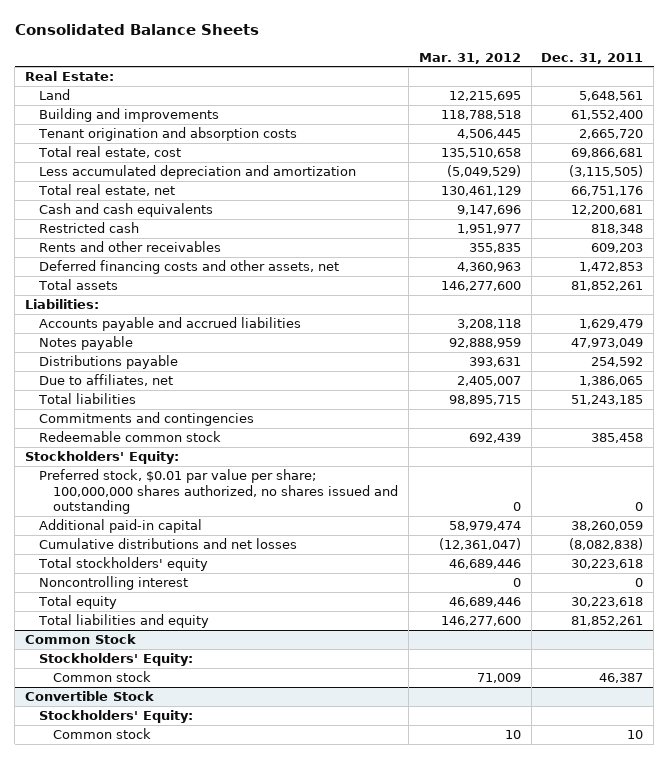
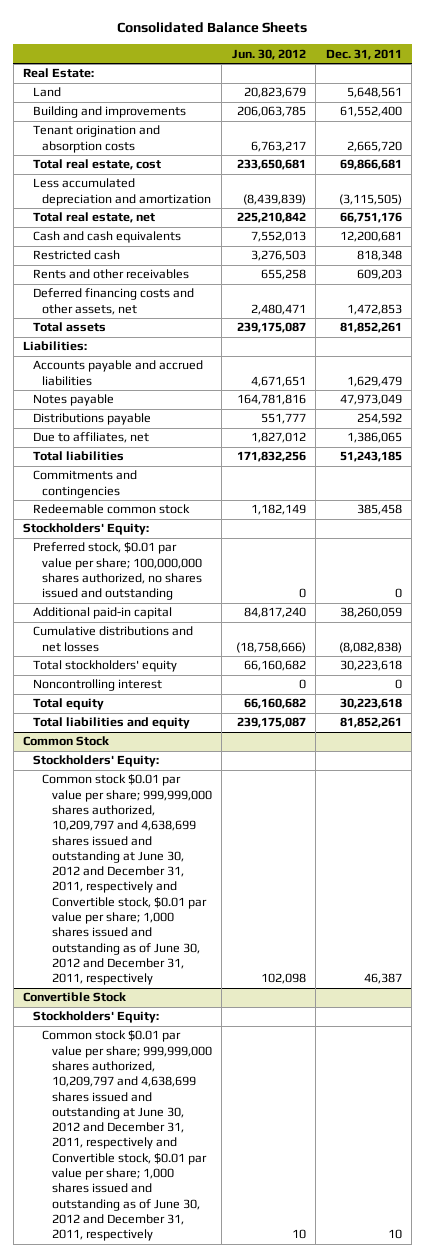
- | Mar. 31, 2012 | Dec. 31, 2011
+ | Jun. 30, 2012 | Dec. 31, 2011
@ Common Stock
- Common stock | 71,009 | 46,387
+ Common stock $0.01 par value per share; 999,999,000 shares authorized, 10,209,797 and 4,638,699 shares issued and outstanding at June 30, 2012 and December 31, 2011, respectively and Convertible stock, $0.01 par value per share; 1,000 shares issued and outstanding as of June 30, 2012 and December 31, 2011, respectively | 102,098 | 46,387
@ Convertible Stock
- Common stock | 10 | 10
+ Common stock $0.01 par value per share; 999,999,000 shares authorized, 10,209,797 and 4,638,699 shares issued and outstanding at June 30, 2012 and December 31, 2011, respectively and Convertible stock, $0.01 par value per share; 1,000 shares issued and outstanding as of June 30, 2012 and December 31, 2011, respectively | 10 | 10

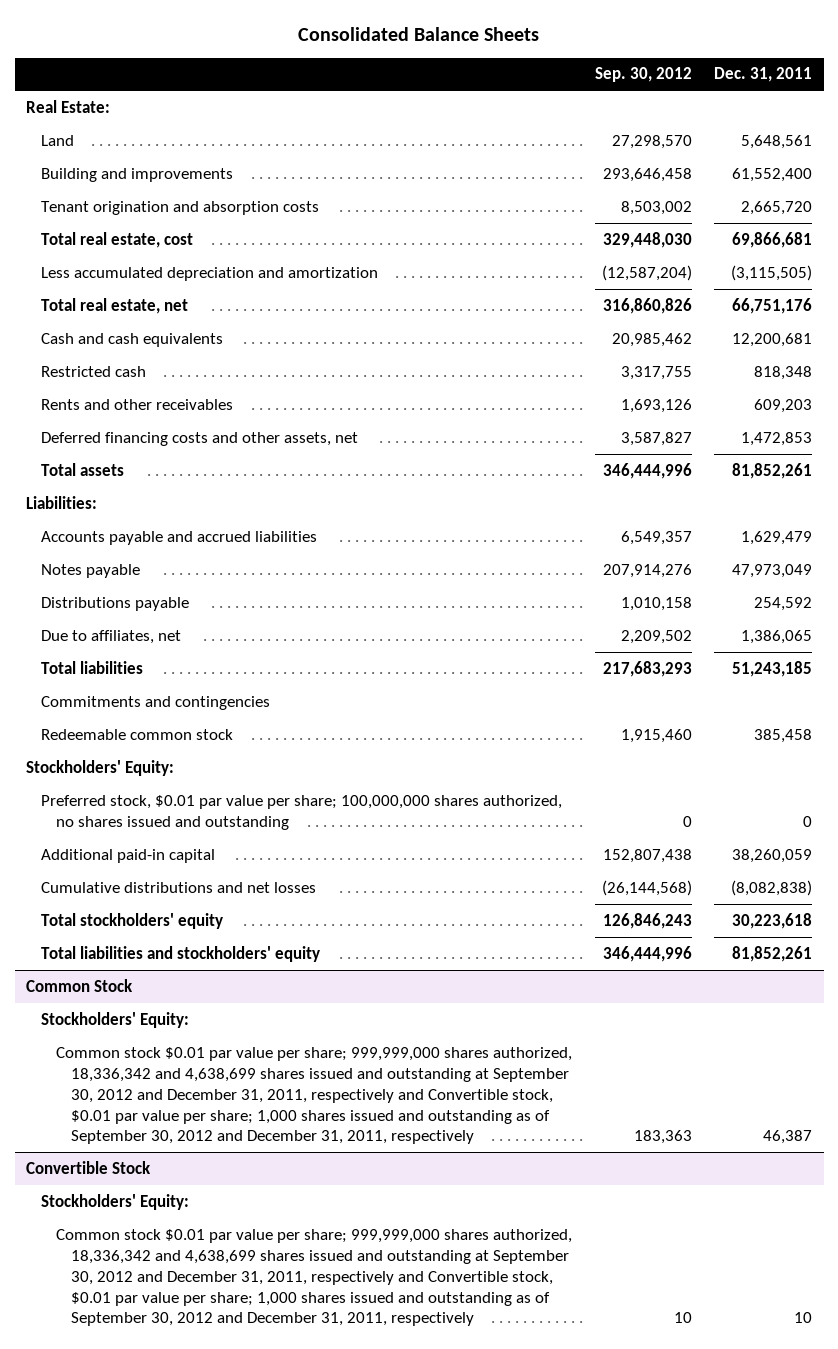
- | Jun. 30, 2012 | Dec. 31, 2011
+ | Sep. 30, 2012 | Dec. 31, 2011
- Noncontrolling interest | 0 | 0
- Total equity | 66,160,682 | 30,223,618
- Total liabilities and equity | 239,175,087 | 81,852,261
+ Total liabilities and stockholders' equity | 346,444,996 | 81,852,261
@ Common Stock
- Common stock $0.01 par value per share; 999,999,000 shares authorized, 10,209,797 and 4,638,699 shares issued and outstanding at June 30, 2012 and December 31, 2011, respectively and Convertible stock, $0.01 par value per share; 1,000 shares issued and outstanding as of June 30, 2012 and December 31, 2011, respectively | 102,098 | 46,387
+ Common stock $0.01 par value per share; 999,999,000 shares authorized, 18,336,342 and 4,638,699 shares issued and outstanding at September 30, 2012 and December 31, 2011, respectively and Convertible stock, $0.01 par value per share; 1,000 shares issued and outstanding as of September 30, 2012 and December 31, 2011, respectively | 183,363 | 46,387
@ Convertible Stock
- Common stock $0.01 par value per share; 999,999,000 shares authorized, 10,209,797 and 4,638,699 shares issued and outstanding at June 30, 2012 and December 31, 2011, respectively and Convertible stock, $0.01 par value per share; 1,000 shares issued and outstanding as of June 30, 2012 and December 31, 2011, respectively | 10 | 10
+ Common stock $0.01 par value per share; 999,999,000 shares authorized, 18,336,342 and 4,638,699 shares issued and outstanding at September 30, 2012 and December 31, 2011, respectively and Convertible stock, $0.01 par value per share; 1,000 shares issued and outstanding as of September 30, 2012 and December 31, 2011, respectively | 10 | 10

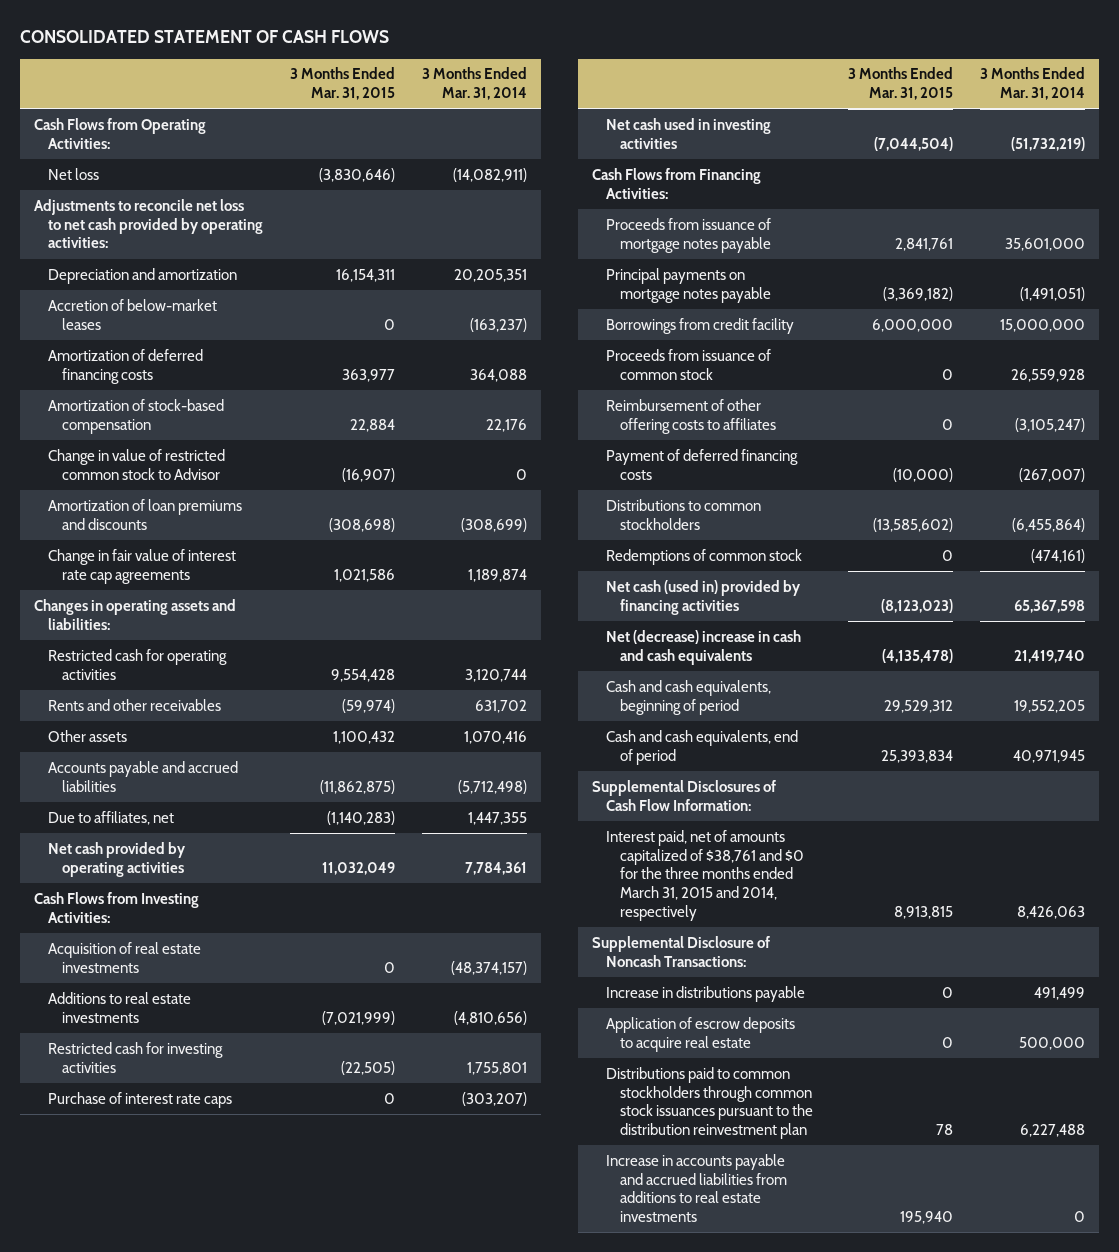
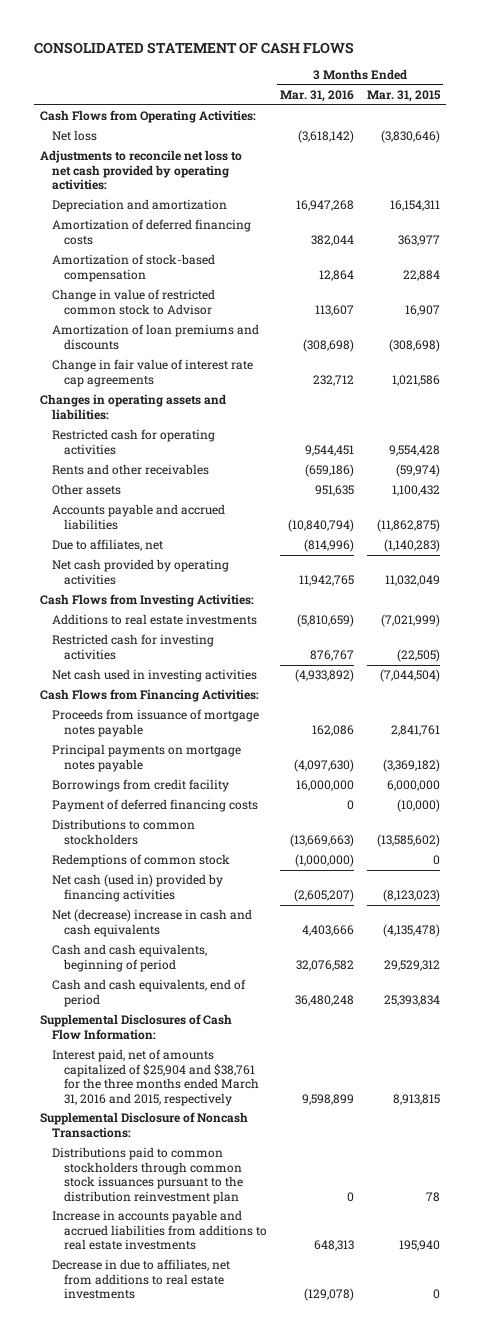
- | 3 Months Ended Mar. 31, 2015 | 3 Months Ended Mar. 31, 2014
+ | 3 Months Ended Mar. 31, 2016 | 3 Months Ended Mar. 31, 2015
- Accretion of below-market leases | 0 | (163,237)
- Change in value of restricted common stock to Advisor | (16,907) | 0
+ Change in value of restricted common stock to Advisor | 113,607 | 16,907
- Acquisition of real estate investments | 0 | (48,374,157)
- Purchase of interest rate caps | 0 | (303,207)
- Proceeds from issuance of common stock | 0 | 26,559,928
- Reimbursement of other offering costs to affiliates | 0 | (3,105,247)
- Interest paid, net of amounts capitalized of $38,761 and $0 for the three months ended March 31, 2015 and 2014, respectively | 8,913,815 | 8,426,063
+ Interest paid, net of amounts capitalized of $25,904 and $38,761 for the three months ended March 31, 2016 and 2015, respectively | 9,598,899 | 8,913,815
- Increase in distributions payable | 0 | 491,499
- Application of escrow deposits to acquire real estate | 0 | 500,000
+ Decrease in due to affiliates, net from additions to real estate investments | (129,078) | 0

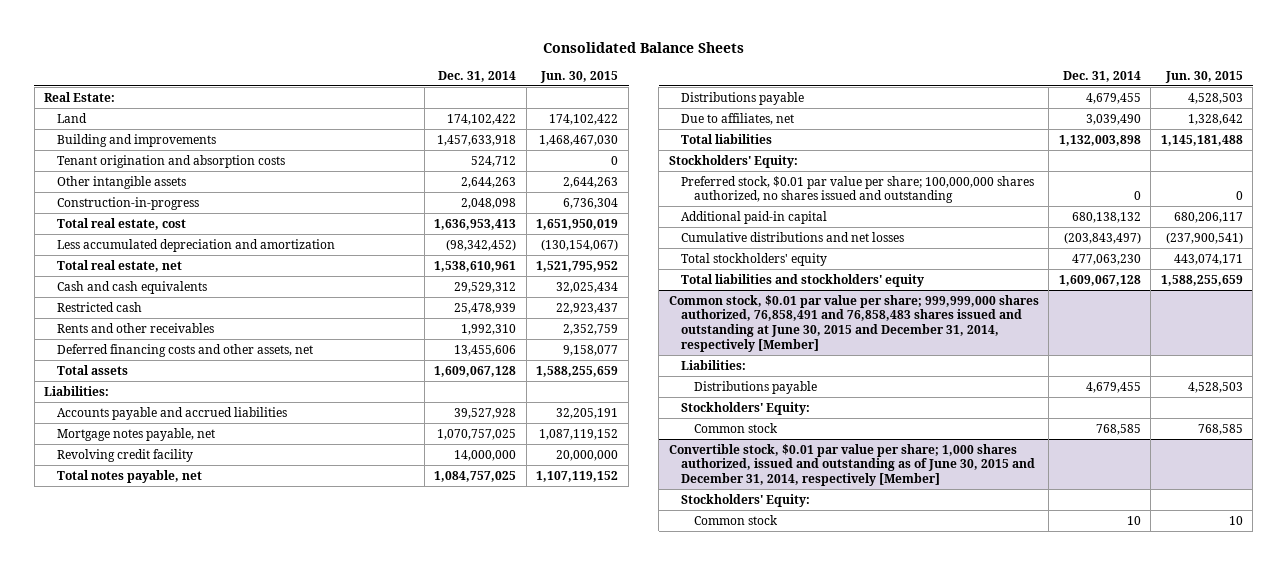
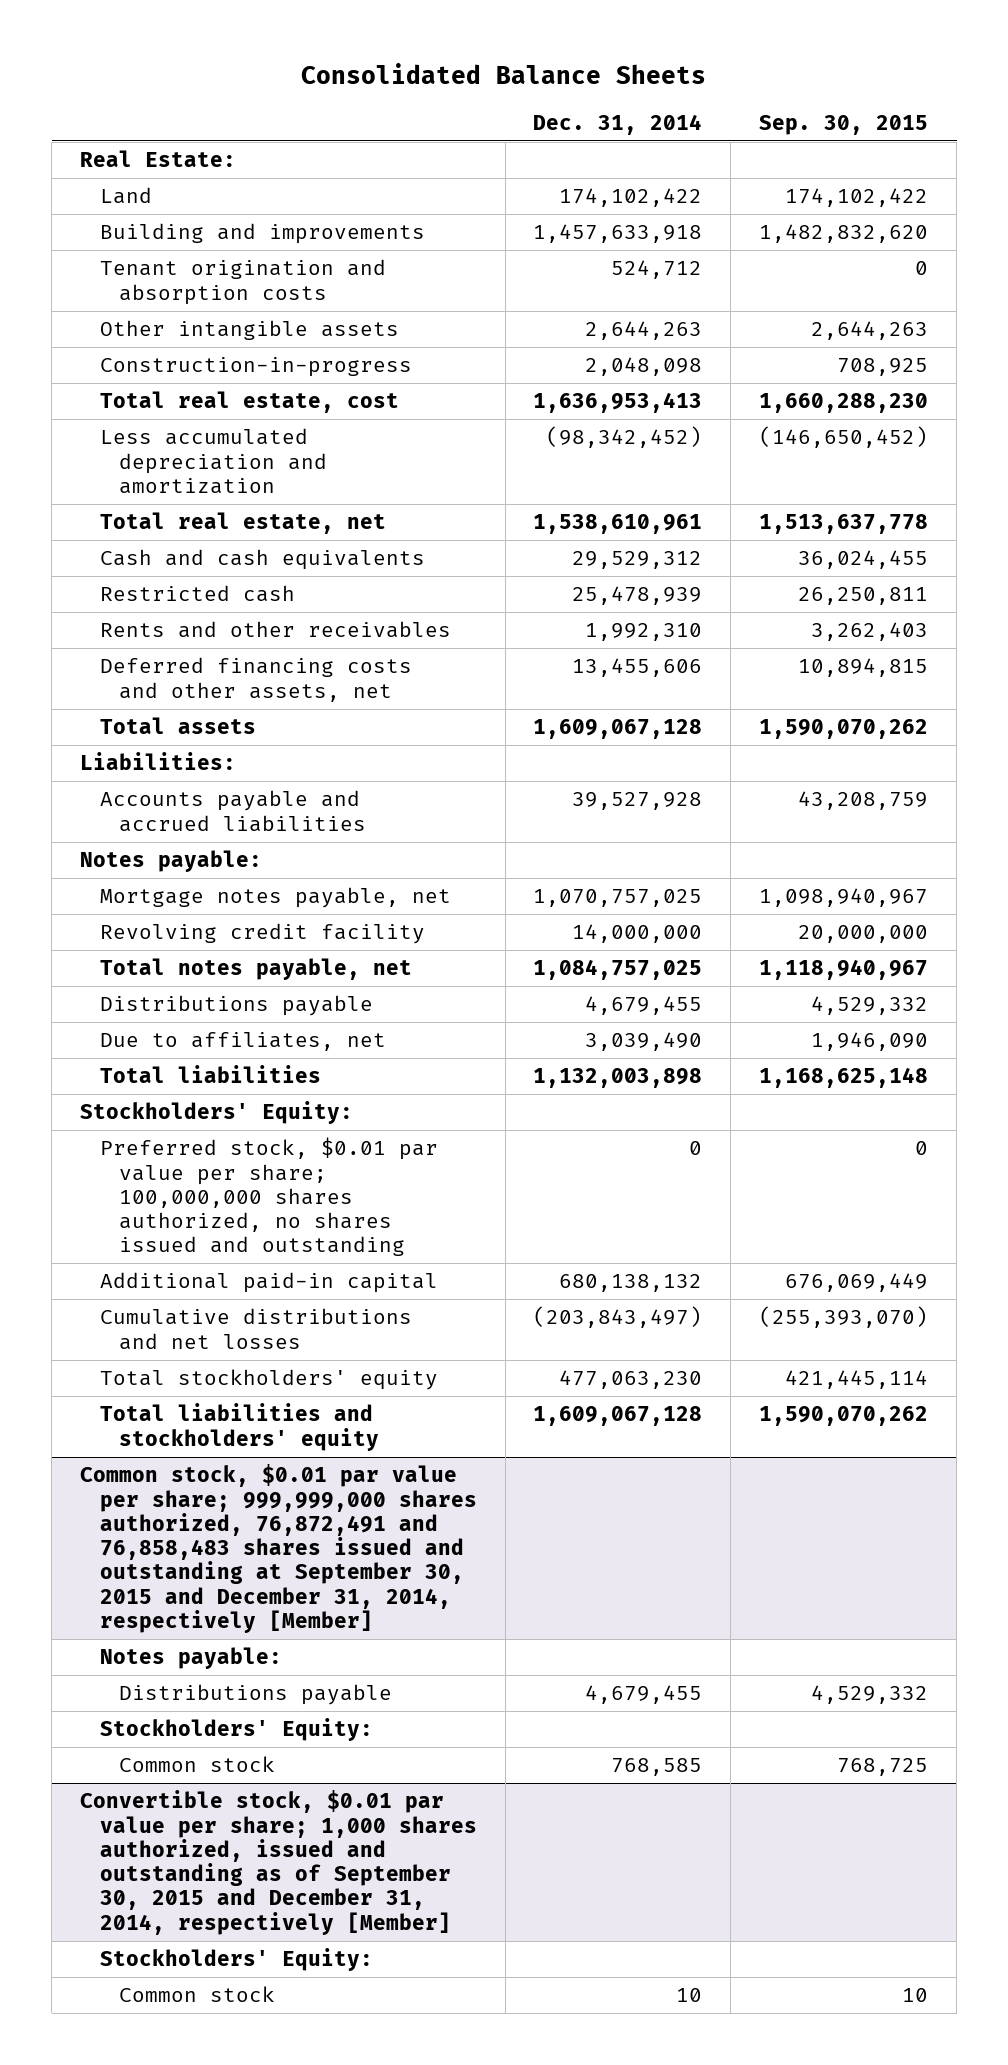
- | Dec. 31, 2014 | Jun. 30, 2015
+ | Dec. 31, 2014 | Sep. 30, 2015
+ Notes payable:
- Common stock, $0.01 par value per share; 999,999,000 shares authorized, 76,858,491 and 76,858,483 shares issued and outstanding at June 30, 2015 and December 31, 2014, respectively [Member]
- Liabilities:
+ Common stock, $0.01 par value per share; 999,999,000 shares authorized, 76,872,491 and 76,858,483 shares issued and outstanding at September 30, 2015 and December 31, 2014, respectively [Member]
+ Notes payable:
- Convertible stock, $0.01 par value per share; 1,000 shares authorized, issued and outstanding as of June 30, 2015 and December 31, 2014, respectively [Member]
+ Convertible stock, $0.01 par value per share; 1,000 shares authorized, issued and outstanding as of September 30, 2015 and December 31, 2014, respectively [Member]

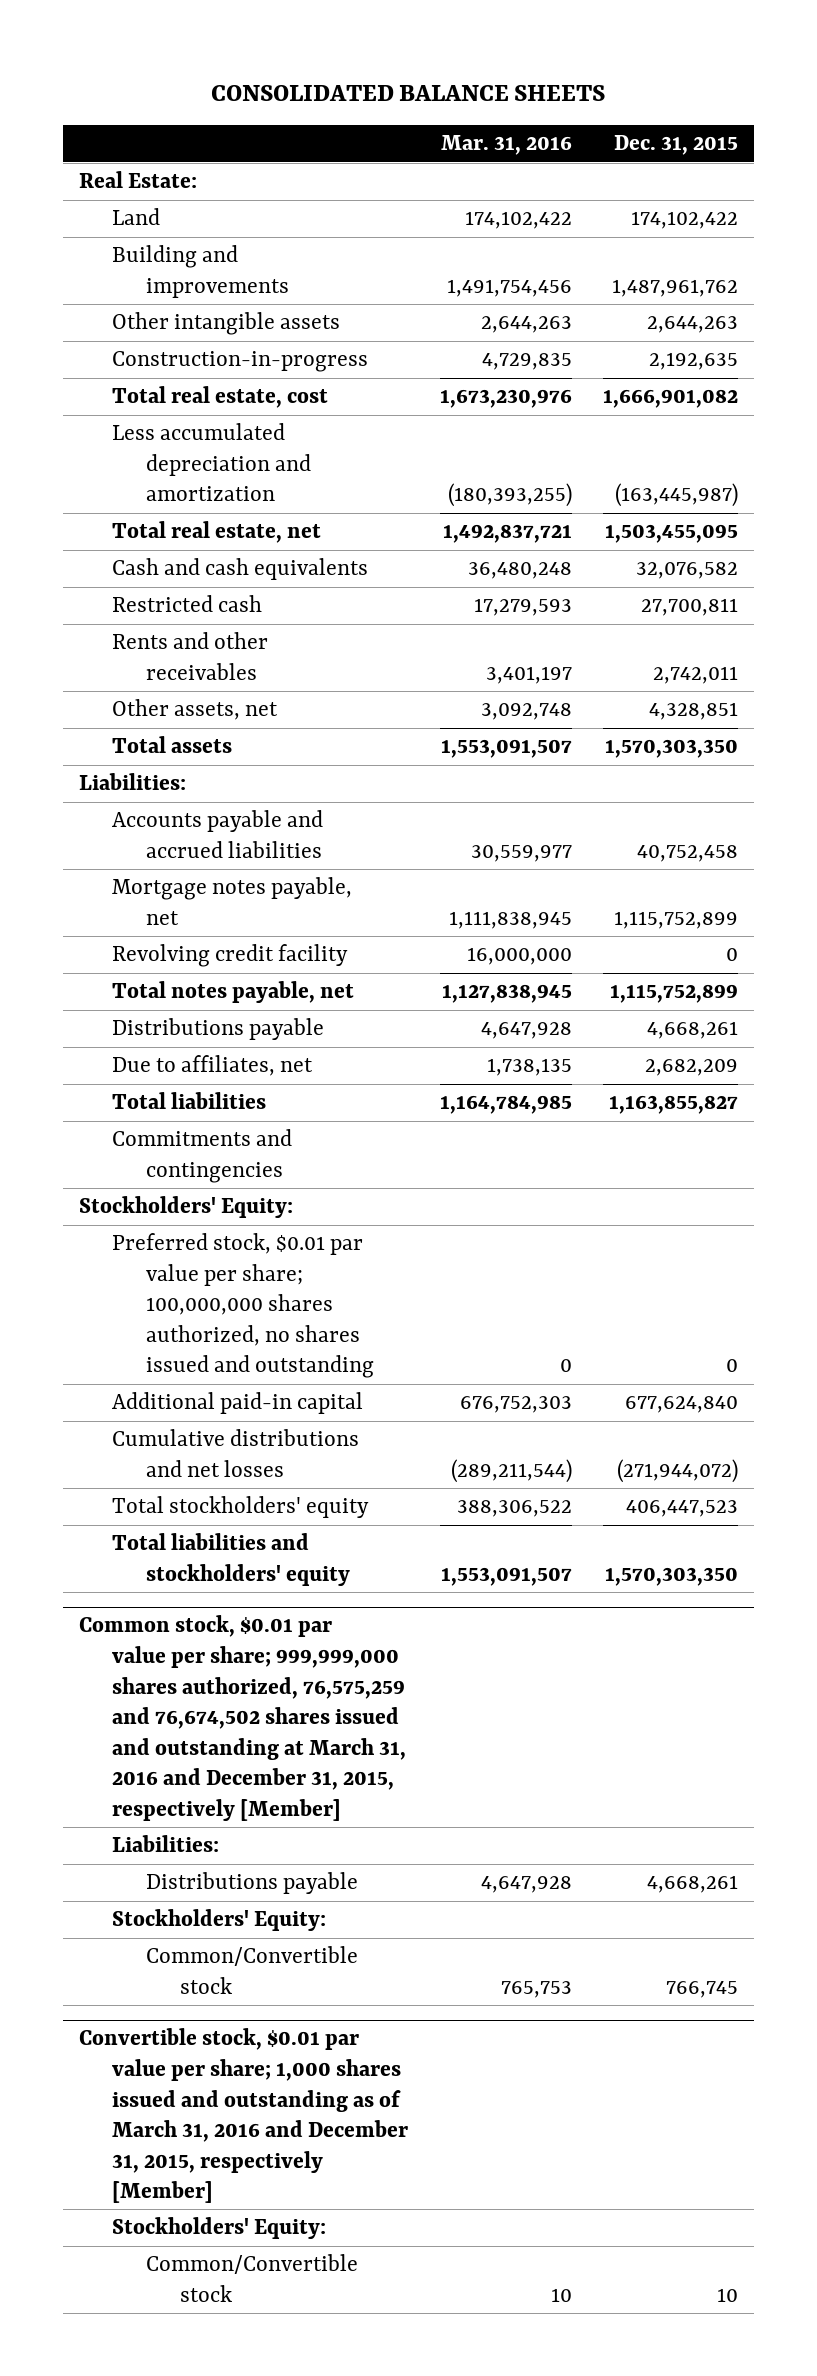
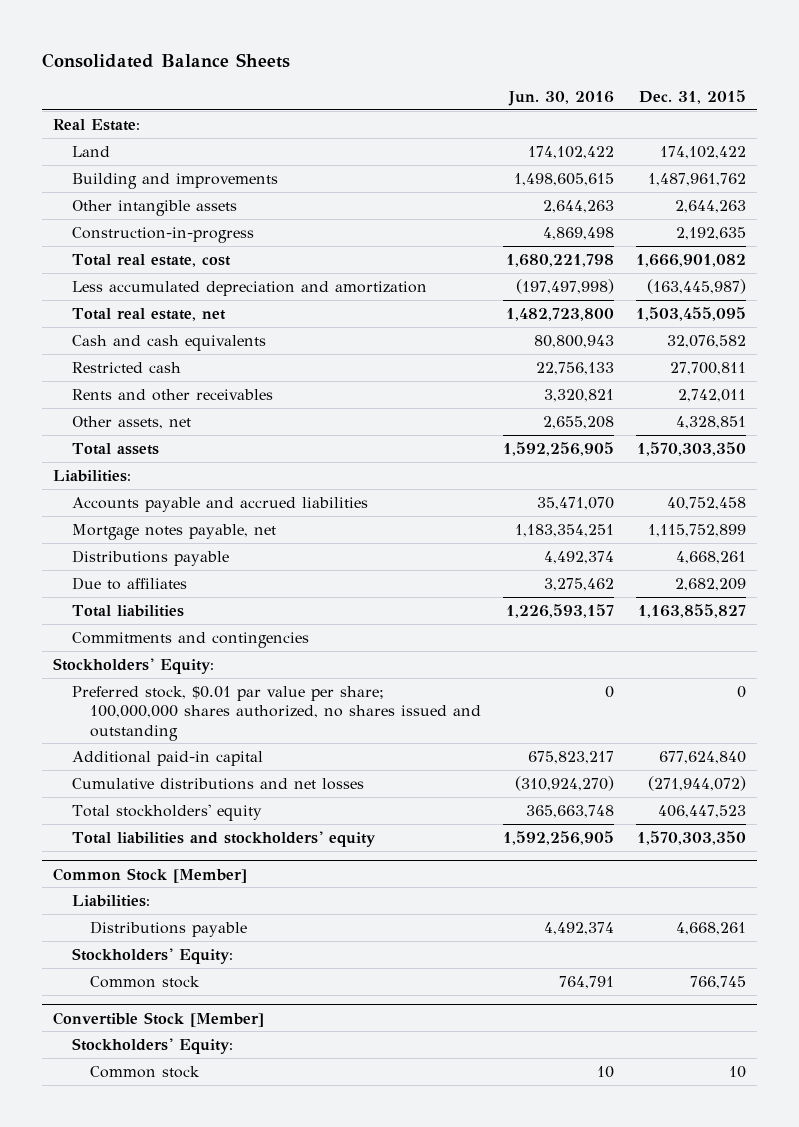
- CONSOLIDATED BALANCE SHEETS
+ Consolidated Balance Sheets
- | Mar. 31, 2016 | Dec. 31, 2015
+ | Jun. 30, 2016 | Dec. 31, 2015
- Revolving credit facility | 16,000,000 | 0
- Total notes payable, net | 1,127,838,945 | 1,115,752,899
- Due to affiliates, net | 1,738,135 | 2,682,209
+ Due to affiliates | 3,275,462 | 2,682,209
- Common stock, $0.01 par value per share; 999,999,000 shares authorized, 76,575,259 and 76,674,502 shares issued and outstanding at March 31, 2016 and December 31, 2015, respectively [Member]
+ Common Stock [Member]
- Common/Convertible stock | 765,753 | 766,745
- Convertible stock, $0.01 par value per share; 1,000 shares issued and outstanding as of March 31, 2016 and December 31, 2015, respectively [Member]
+ Common stock | 764,791 | 766,745
+ Convertible Stock [Member]
- Common/Convertible stock | 10 | 10
+ Common stock | 10 | 10

